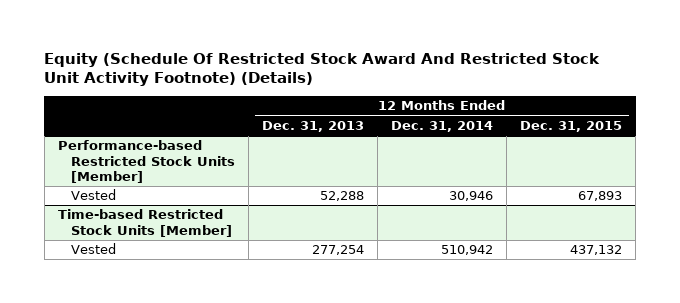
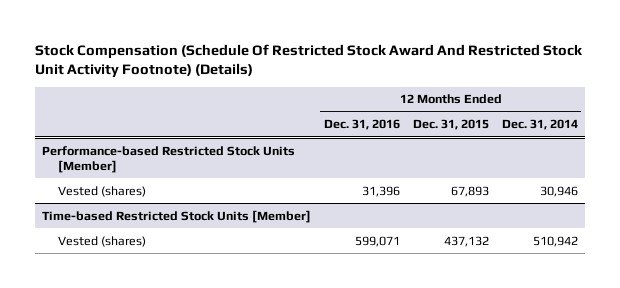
- Equity (Schedule Of Restricted Stock Award And Restricted Stock Unit Activity Footnote) (Details)
+ Stock Compensation (Schedule Of Restricted Stock Award And Restricted Stock Unit Activity Footnote) (Details)
- | 12 Months Ended Dec. 31, 2013 | 12 Months Ended Dec. 31, 2014 | 12 Months Ended Dec. 31, 2015
+ | 12 Months Ended Dec. 31, 2016 | 12 Months Ended Dec. 31, 2015 | 12 Months Ended Dec. 31, 2014
@ Performance-based Restricted Stock Units [Member]
- Vested | 52,288 | 30,946 | 67,893
+ Vested (shares) | 31,396 | 67,893 | 30,946
@ Time-based Restricted Stock Units [Member]
- Vested | 277,254 | 510,942 | 437,132
+ Vested (shares) | 599,071 | 437,132 | 510,942

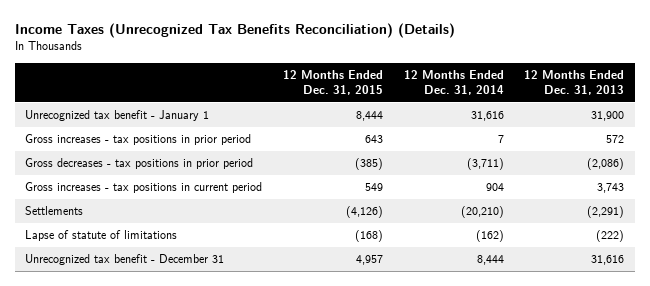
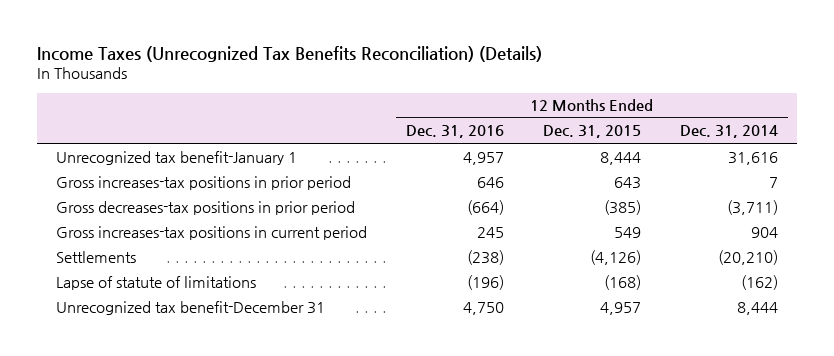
- | 12 Months Ended Dec. 31, 2015 | 12 Months Ended Dec. 31, 2014 | 12 Months Ended Dec. 31, 2013
+ | 12 Months Ended Dec. 31, 2016 | 12 Months Ended Dec. 31, 2015 | 12 Months Ended Dec. 31, 2014
- Unrecognized tax benefit - January 1 | 8,444 | 31,616 | 31,900
- Gross increases - tax positions in prior period | 643 | 7 | 572
- Gross decreases - tax positions in prior period | (385) | (3,711) | (2,086)
- Gross increases - tax positions in current period | 549 | 904 | 3,743
+ Unrecognized tax benefit-January 1 | 4,957 | 8,444 | 31,616
+ Gross increases-tax positions in prior period | 646 | 643 | 7
+ Gross decreases-tax positions in prior period | (664) | (385) | (3,711)
+ Gross increases-tax positions in current period | 245 | 549 | 904
- Unrecognized tax benefit - December 31 | 4,957 | 8,444 | 31,616
+ Unrecognized tax benefit-December 31 | 4,750 | 4,957 | 8,444

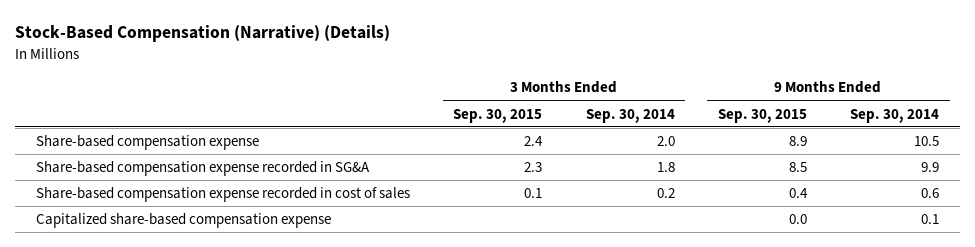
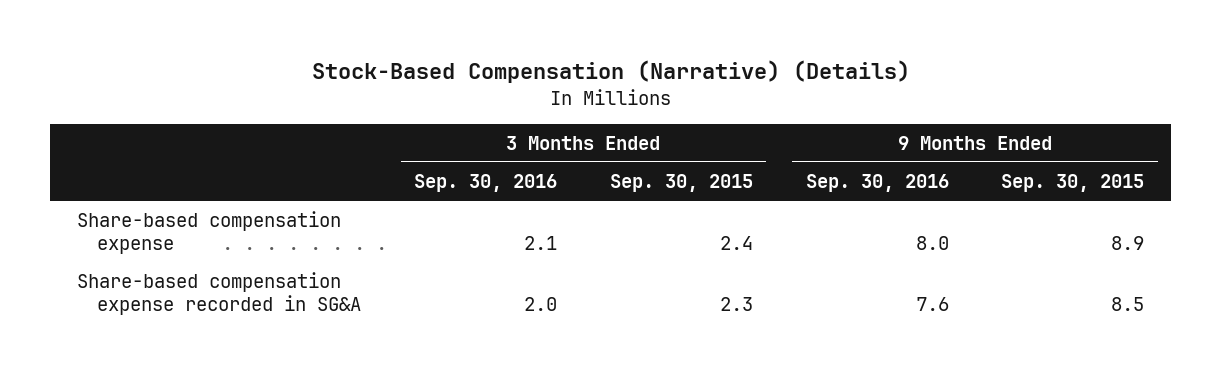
- | 3 Months Ended Sep. 30, 2015 | 3 Months Ended Sep. 30, 2014 | 9 Months Ended Sep. 30, 2015 | 9 Months Ended Sep. 30, 2014
+ | 3 Months Ended Sep. 30, 2016 | 3 Months Ended Sep. 30, 2015 | 9 Months Ended Sep. 30, 2016 | 9 Months Ended Sep. 30, 2015
- Share-based compensation expense recorded in cost of sales | 0.1 | 0.2 | 0.4 | 0.6
- Capitalized share-based compensation expense | | | 0.0 | 0.1

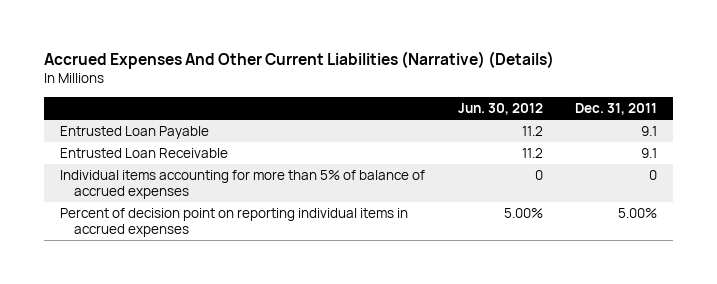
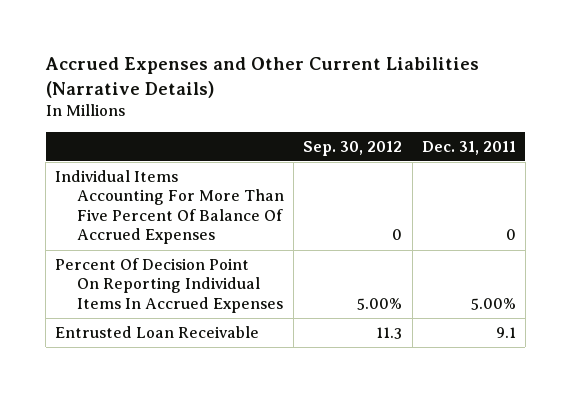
- Accrued Expenses And Other Current Liabilities (Narrative) (Details)
+ Accrued Expenses and Other Current Liabilities (Narrative Details)
- | Jun. 30, 2012 | Dec. 31, 2011
+ | Sep. 30, 2012 | Dec. 31, 2011
- Entrusted Loan Payable | 11.2 | 9.1
+ Individual Items Accounting For More Than Five Percent Of Balance Of Accrued Expenses | 0 | 0
+ Percent Of Decision Point On Reporting Individual Items In Accrued Expenses | 5.00% | 5.00%
- Individual items accounting for more than 5% of balance of accrued expenses | 0 | 0
- Percent of decision point on reporting individual items in accrued expenses | 5.00% | 5.00%

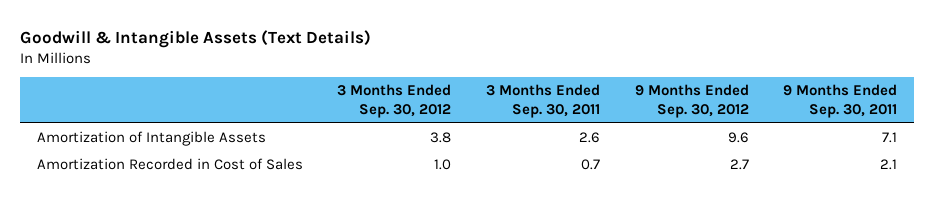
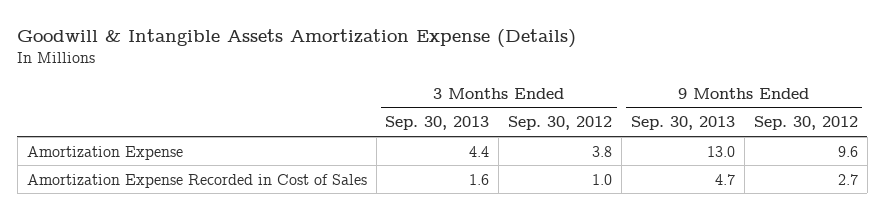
- Goodwill & Intangible Assets (Text Details)
+ Goodwill & Intangible Assets Amortization Expense (Details)
- | 3 Months Ended Sep. 30, 2012 | 3 Months Ended Sep. 30, 2011 | 9 Months Ended Sep. 30, 2012 | 9 Months Ended Sep. 30, 2011
+ | 3 Months Ended Sep. 30, 2013 | 3 Months Ended Sep. 30, 2012 | 9 Months Ended Sep. 30, 2013 | 9 Months Ended Sep. 30, 2012
- Amortization of Intangible Assets | 3.8 | 2.6 | 9.6 | 7.1
- Amortization Recorded in Cost of Sales | 1.0 | 0.7 | 2.7 | 2.1
+ Amortization Expense | 4.4 | 3.8 | 13.0 | 9.6
+ Amortization Expense Recorded in Cost of Sales | 1.6 | 1.0 | 4.7 | 2.7

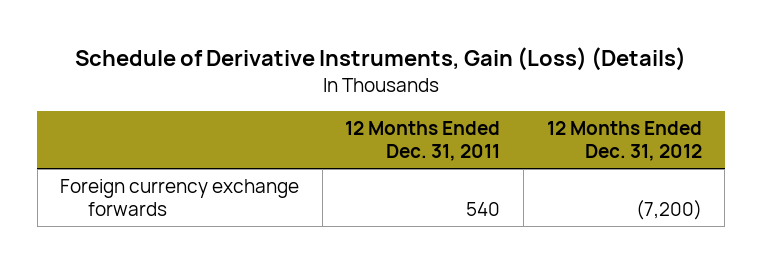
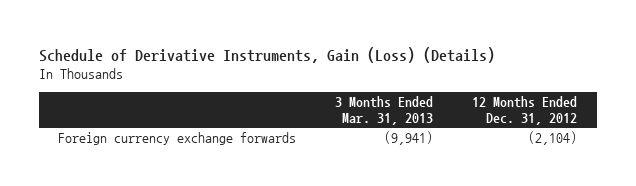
- | 12 Months Ended Dec. 31, 2011 | 12 Months Ended Dec. 31, 2012
+ | 3 Months Ended Mar. 31, 2013 | 12 Months Ended Dec. 31, 2012
- Foreign currency exchange forwards | 540 | (7,200)
+ Foreign currency exchange forwards | (9,941) | (2,104)

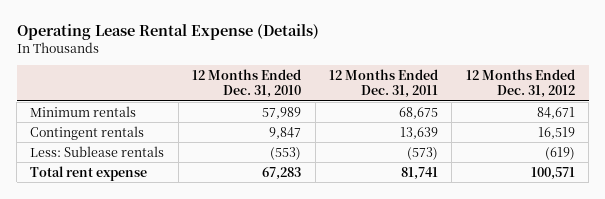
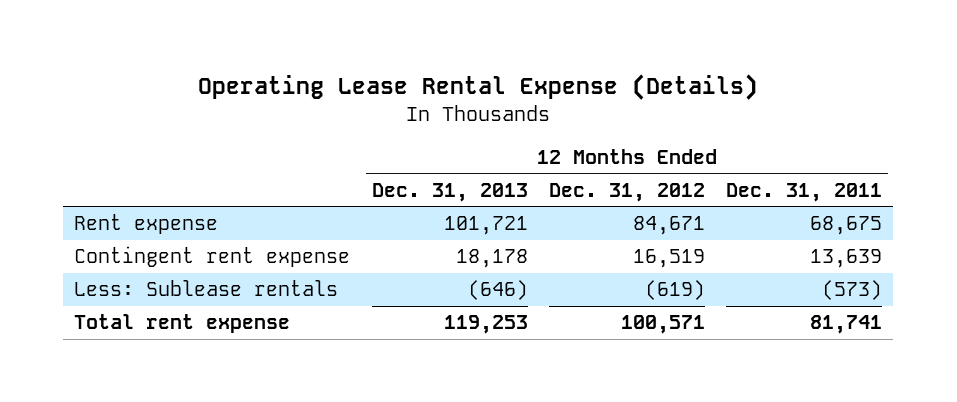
- | 12 Months Ended Dec. 31, 2010 | 12 Months Ended Dec. 31, 2011 | 12 Months Ended Dec. 31, 2012
+ | 12 Months Ended Dec. 31, 2013 | 12 Months Ended Dec. 31, 2012 | 12 Months Ended Dec. 31, 2011
- Minimum rentals | 57,989 | 68,675 | 84,671
- Contingent rentals | 9,847 | 13,639 | 16,519
+ Rent expense | 101,721 | 84,671 | 68,675
+ Contingent rent expense | 18,178 | 16,519 | 13,639

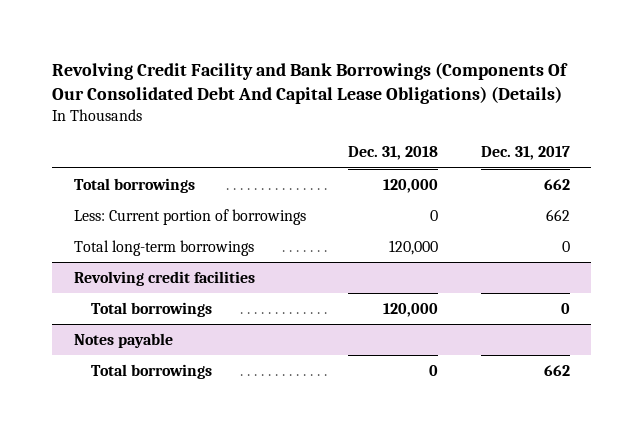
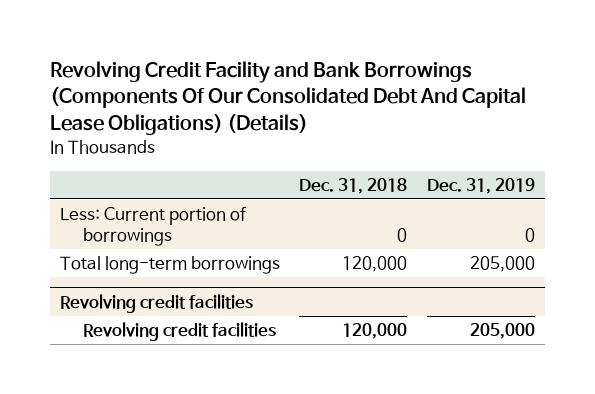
- | Dec. 31, 2018 | Dec. 31, 2017
+ | Dec. 31, 2018 | Dec. 31, 2019
- Total borrowings | 120,000 | 662
@ Revolving credit facilities
- Total borrowings | 120,000 | 0
- Notes payable
- Total borrowings | 0 | 662
@ Revolving credit facilities
+ Revolving credit facilities | 120,000 | 205,000

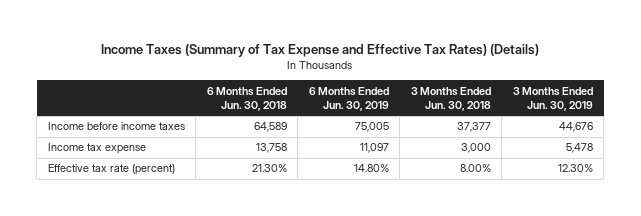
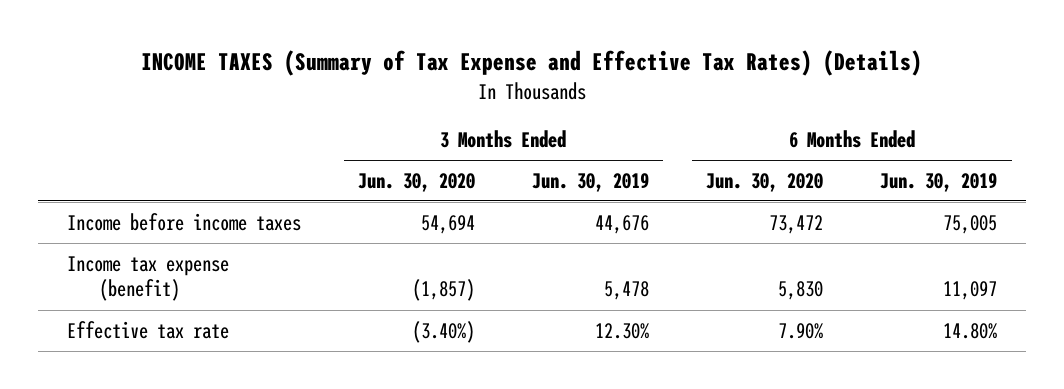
- Income Taxes (Summary of Tax Expense and Effective Tax Rates) (Details)
+ INCOME TAXES (Summary of Tax Expense and Effective Tax Rates) (Details)
- | 6 Months Ended Jun. 30, 2018 | 6 Months Ended Jun. 30, 2019 | 3 Months Ended Jun. 30, 2018 | 3 Months Ended Jun. 30, 2019
+ | 3 Months Ended Jun. 30, 2020 | 3 Months Ended Jun. 30, 2019 | 6 Months Ended Jun. 30, 2020 | 6 Months Ended Jun. 30, 2019
- Income tax expense | 13,758 | 11,097 | 3,000 | 5,478
- Effective tax rate (percent) | 21.30% | 14.80% | 8.00% | 12.30%
+ Income tax expense (benefit) | (1,857) | 5,478 | 5,830 | 11,097
+ Effective tax rate | (3.40%) | 12.30% | 7.90% | 14.80%

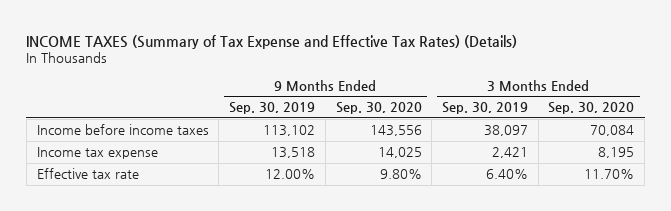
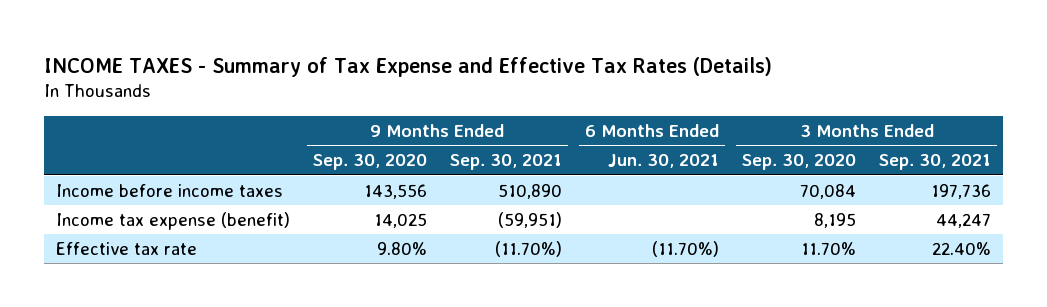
- INCOME TAXES (Summary of Tax Expense and Effective Tax Rates) (Details)
+ INCOME TAXES - Summary of Tax Expense and Effective Tax Rates (Details)
- | 9 Months Ended Sep. 30, 2019 | 9 Months Ended Sep. 30, 2020 | 3 Months Ended Sep. 30, 2019 | 3 Months Ended Sep. 30, 2020
+ | 9 Months Ended Sep. 30, 2020 | 9 Months Ended Sep. 30, 2021 | 6 Months Ended Jun. 30, 2021 | 3 Months Ended Sep. 30, 2020 | 3 Months Ended Sep. 30, 2021
- Income tax expense | 13,518 | 14,025 | 2,421 | 8,195
+ Income tax expense (benefit) | 14,025 | (59,951) | | 8,195 | 44,247

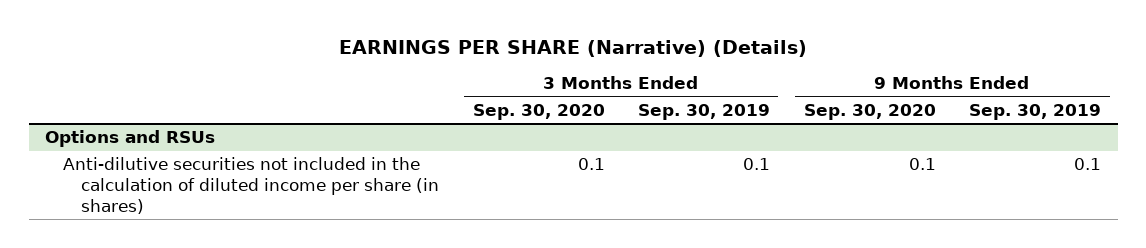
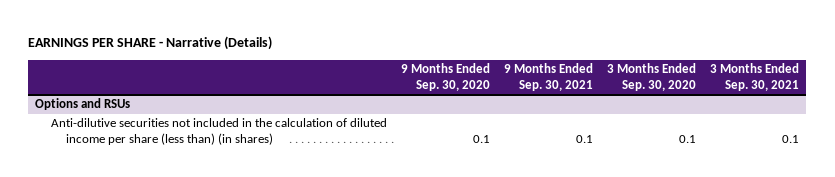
- EARNINGS PER SHARE (Narrative) (Details)
+ EARNINGS PER SHARE - Narrative (Details)
- | 3 Months Ended Sep. 30, 2020 | 3 Months Ended Sep. 30, 2019 | 9 Months Ended Sep. 30, 2020 | 9 Months Ended Sep. 30, 2019
+ | 9 Months Ended Sep. 30, 2020 | 9 Months Ended Sep. 30, 2021 | 3 Months Ended Sep. 30, 2020 | 3 Months Ended Sep. 30, 2021
@ Options and RSUs
- Anti-dilutive securities not included in the calculation of diluted income per share (in shares) | 0.1 | 0.1 | 0.1 | 0.1
+ Anti-dilutive securities not included in the calculation of diluted income per share (less than) (in shares) | 0.1 | 0.1 | 0.1 | 0.1

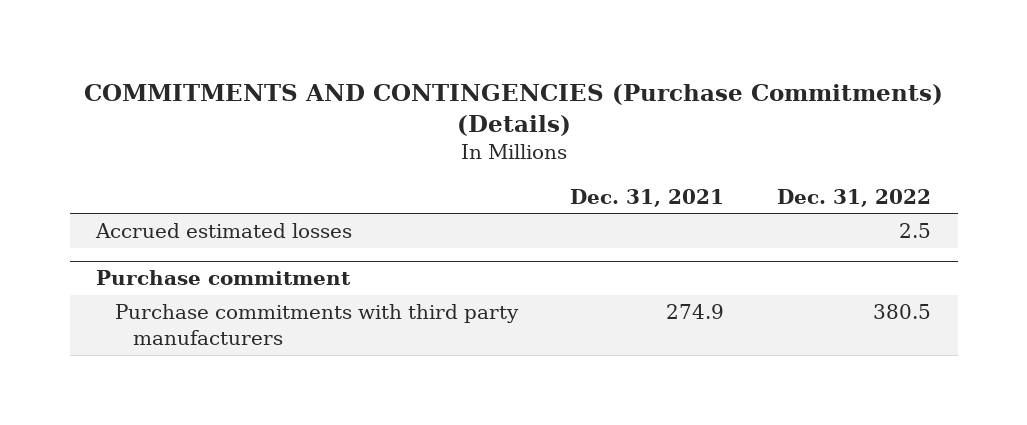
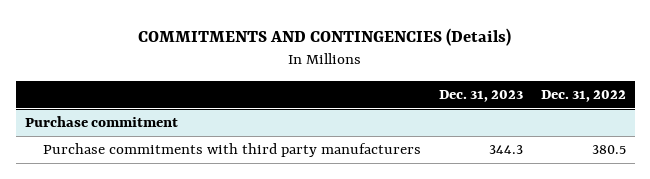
- COMMITMENTS AND CONTINGENCIES (Purchase Commitments) (Details)
+ COMMITMENTS AND CONTINGENCIES (Details)
- | Dec. 31, 2021 | Dec. 31, 2022
+ | Dec. 31, 2023 | Dec. 31, 2022
- Accrued estimated losses | | 2.5

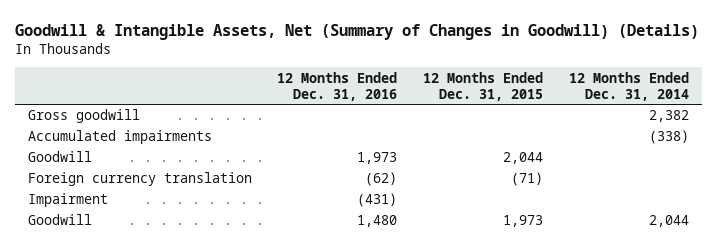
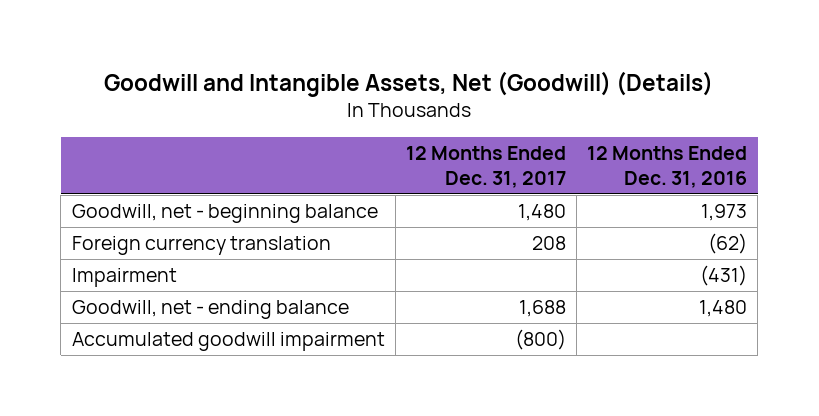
- Goodwill & Intangible Assets, Net (Summary of Changes in Goodwill) (Details)
+ Goodwill and Intangible Assets, Net (Goodwill) (Details)
- | 12 Months Ended Dec. 31, 2016 | 12 Months Ended Dec. 31, 2015 | 12 Months Ended Dec. 31, 2014
+ | 12 Months Ended Dec. 31, 2017 | 12 Months Ended Dec. 31, 2016
- Gross goodwill | | | 2,382
- Accumulated impairments | | | (338)
- Goodwill | 1,973 | 2,044 |
+ Goodwill, net - beginning balance | 1,480 | 1,973
- Goodwill | 1,480 | 1,973 | 2,044
+ Goodwill, net - ending balance | 1,688 | 1,480
+ Accumulated goodwill impairment | (800) |

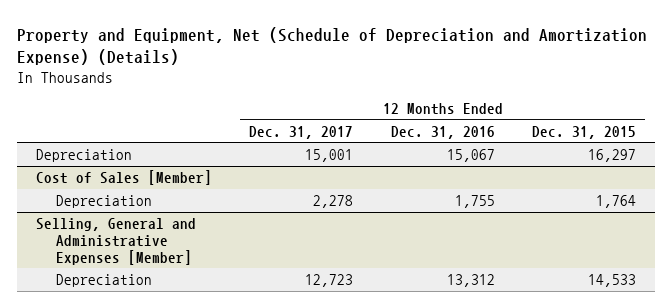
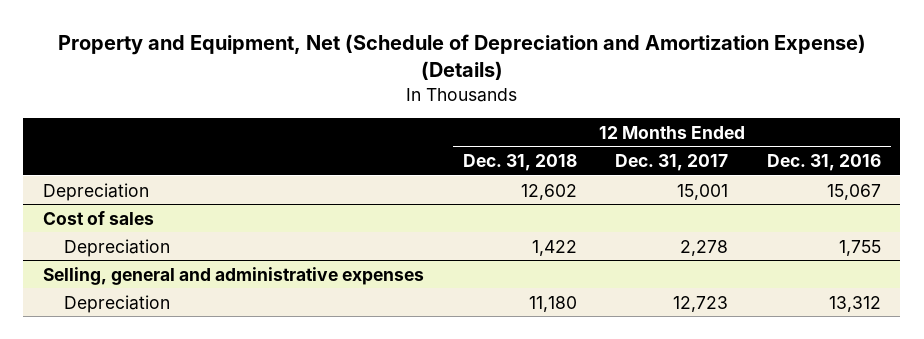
- | 12 Months Ended Dec. 31, 2017 | 12 Months Ended Dec. 31, 2016 | 12 Months Ended Dec. 31, 2015
+ | 12 Months Ended Dec. 31, 2018 | 12 Months Ended Dec. 31, 2017 | 12 Months Ended Dec. 31, 2016
- Cost of Sales [Member]
+ Cost of sales
- Selling, General and Administrative Expenses [Member]
+ Selling, general and administrative expenses

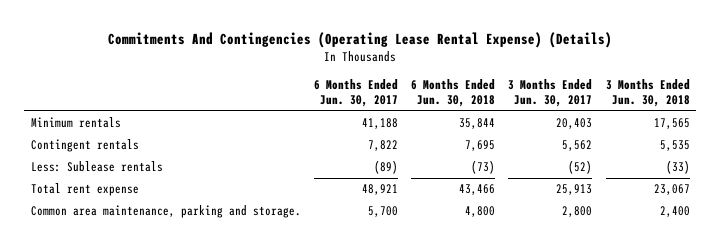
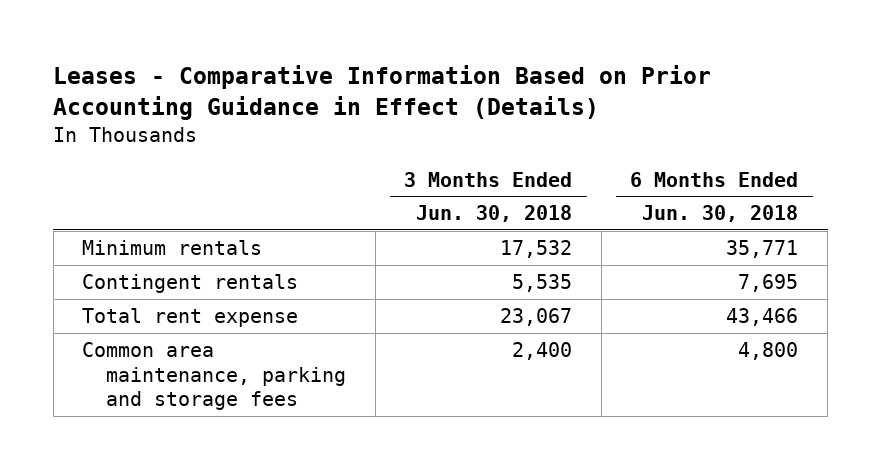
- Commitments And Contingencies (Operating Lease Rental Expense) (Details)
+ Leases - Comparative Information Based on Prior Accounting Guidance in Effect (Details)
- | 6 Months Ended Jun. 30, 2017 | 6 Months Ended Jun. 30, 2018 | 3 Months Ended Jun. 30, 2017 | 3 Months Ended Jun. 30, 2018
+ | 3 Months Ended Jun. 30, 2018 | 6 Months Ended Jun. 30, 2018
- Minimum rentals | 41,188 | 35,844 | 20,403 | 17,565
+ Minimum rentals | 17,532 | 35,771
- Less: Sublease rentals | (89) | (73) | (52) | (33)
- Common area maintenance, parking and storage. | 5,700 | 4,800 | 2,800 | 2,400
+ Common area maintenance, parking and storage fees | 2,400 | 4,800

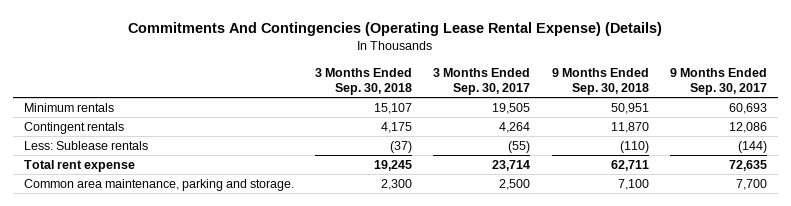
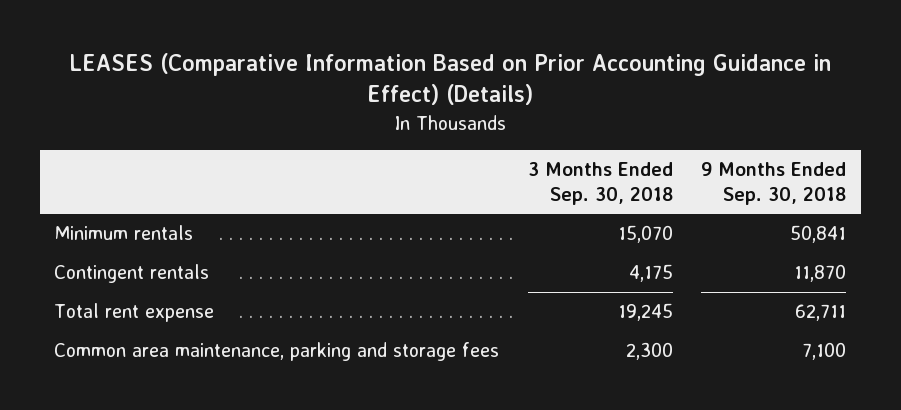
- Commitments And Contingencies (Operating Lease Rental Expense) (Details)
+ LEASES (Comparative Information Based on Prior Accounting Guidance in Effect) (Details)
- | 3 Months Ended Sep. 30, 2018 | 3 Months Ended Sep. 30, 2017 | 9 Months Ended Sep. 30, 2018 | 9 Months Ended Sep. 30, 2017
+ | 3 Months Ended Sep. 30, 2018 | 9 Months Ended Sep. 30, 2018
- Minimum rentals | 15,107 | 19,505 | 50,951 | 60,693
+ Minimum rentals | 15,070 | 50,841
- Less: Sublease rentals | (37) | (55) | (110) | (144)
- Common area maintenance, parking and storage. | 2,300 | 2,500 | 7,100 | 7,700
+ Common area maintenance, parking and storage fees | 2,300 | 7,100

